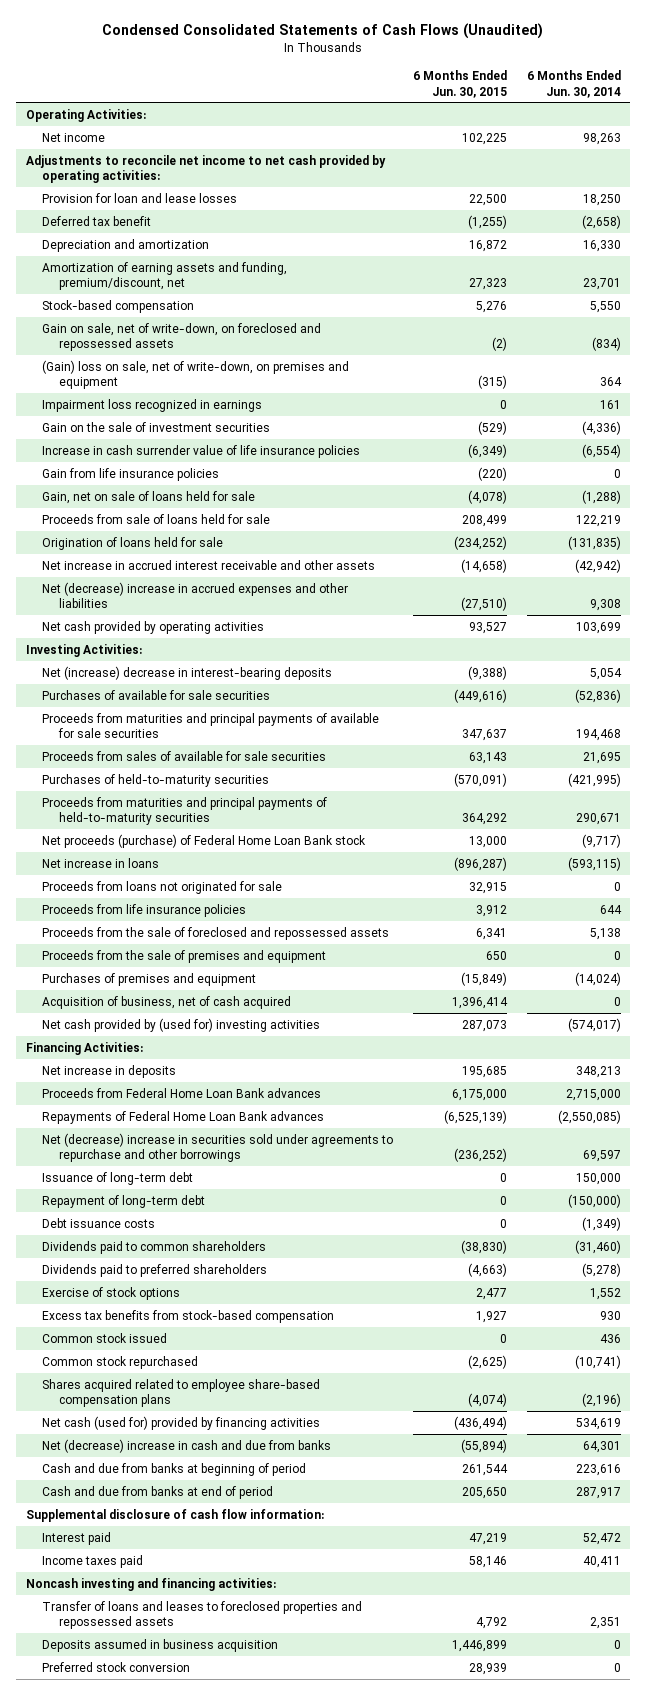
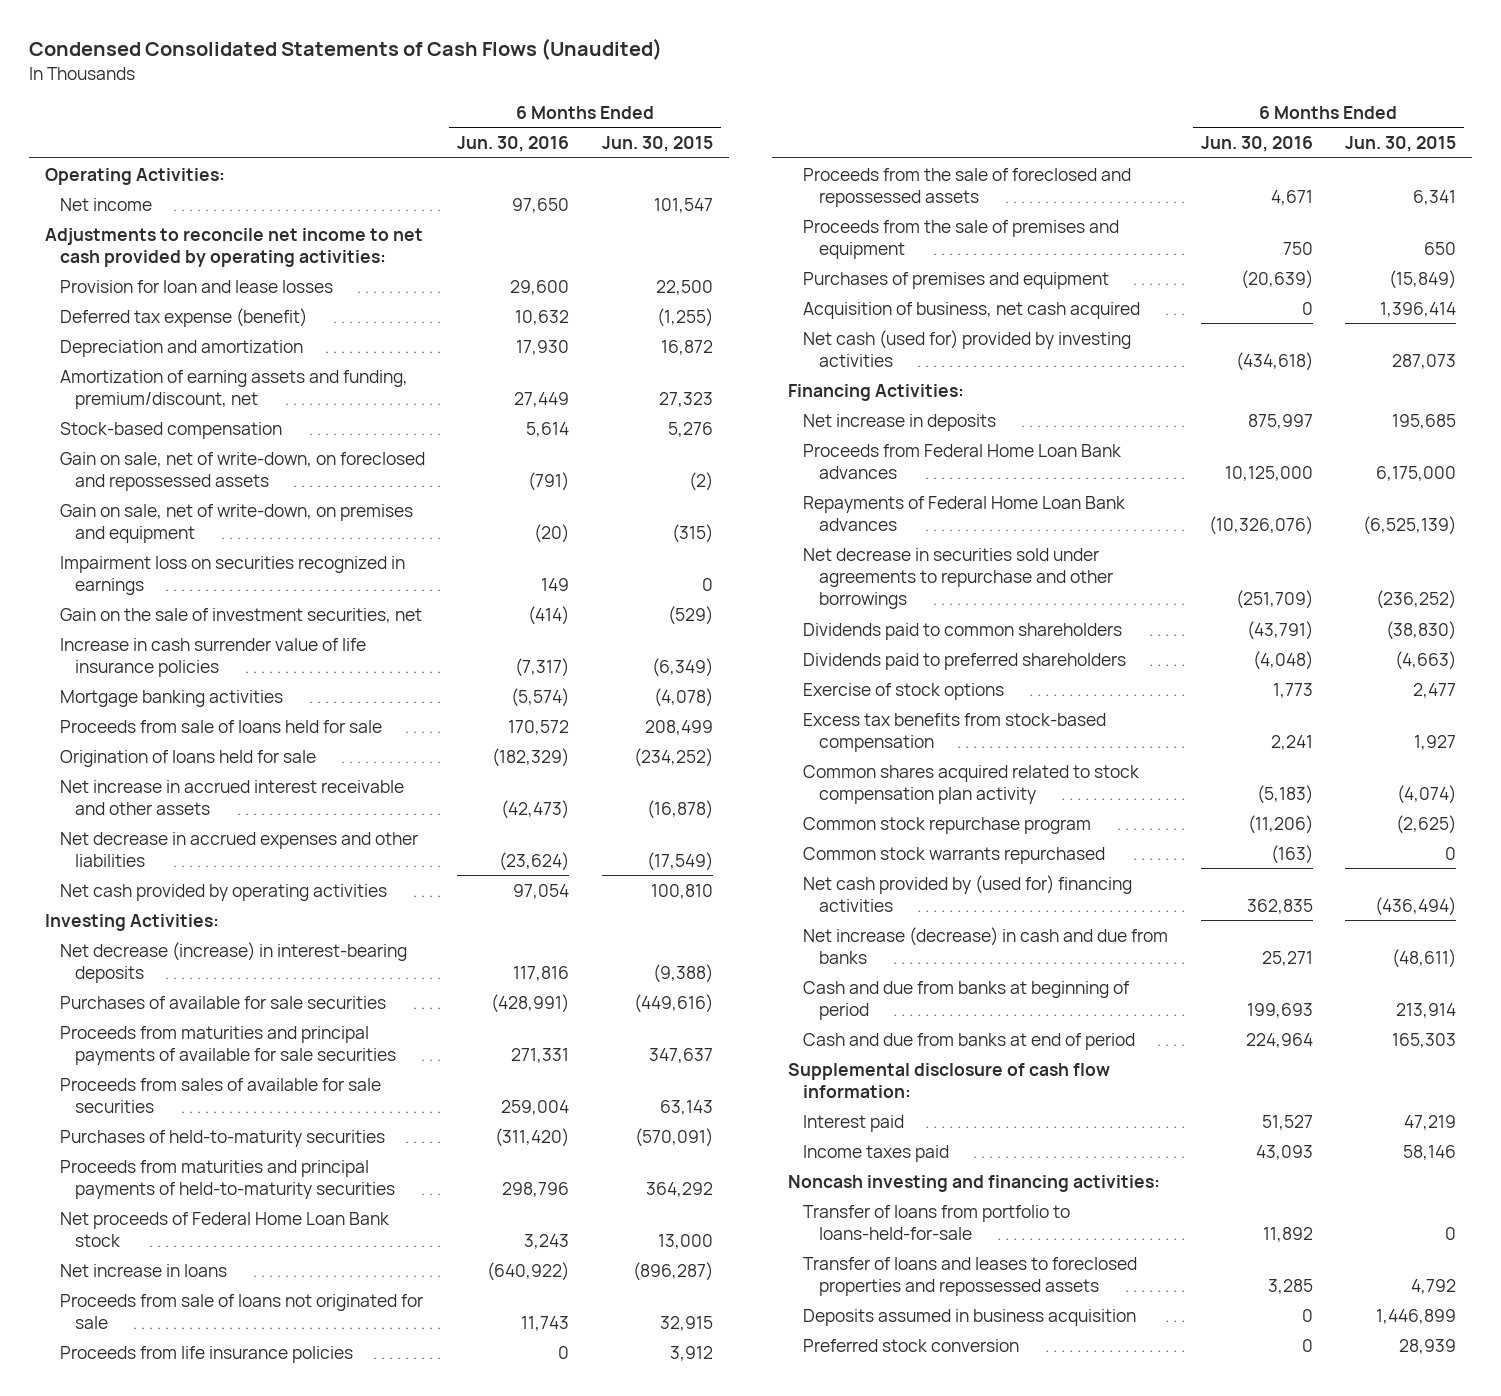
- | 6 Months Ended Jun. 30, 2015 | 6 Months Ended Jun. 30, 2014
+ | 6 Months Ended Jun. 30, 2016 | 6 Months Ended Jun. 30, 2015
- Net income | 102,225 | 98,263
+ Net income | 97,650 | 101,547
- Deferred tax benefit | (1,255) | (2,658)
+ Deferred tax expense (benefit) | 10,632 | (1,255)
- (Gain) loss on sale, net of write-down, on premises and equipment | (315) | 364
- Impairment loss recognized in earnings | 0 | 161
- Gain on the sale of investment securities | (529) | (4,336)
+ Gain on sale, net of write-down, on premises and equipment | (20) | (315)
+ Impairment loss on securities recognized in earnings | 149 | 0
+ Gain on the sale of investment securities, net | (414) | (529)
- Gain from life insurance policies | (220) | 0
- Gain, net on sale of loans held for sale | (4,078) | (1,288)
+ Mortgage banking activities | (5,574) | (4,078)
- Net increase in accrued interest receivable and other assets | (14,658) | (42,942)
- Net (decrease) increase in accrued expenses and other liabilities | (27,510) | 9,308
- Net cash provided by operating activities | 93,527 | 103,699
+ Net increase in accrued interest receivable and other assets | (42,473) | (16,878)
+ Net decrease in accrued expenses and other liabilities | (23,624) | (17,549)
+ Net cash provided by operating activities | 97,054 | 100,810
- Net (increase) decrease in interest-bearing deposits | (9,388) | 5,054
+ Net decrease (increase) in interest-bearing deposits | 117,816 | (9,388)
- Net proceeds (purchase) of Federal Home Loan Bank stock | 13,000 | (9,717)
+ Net proceeds of Federal Home Loan Bank stock | 3,243 | 13,000
- Proceeds from loans not originated for sale | 32,915 | 0
+ Proceeds from sale of loans not originated for sale | 11,743 | 32,915
- Acquisition of business, net of cash acquired | 1,396,414 | 0
- Net cash provided by (used for) investing activities | 287,073 | (574,017)
+ Acquisition of business, net cash acquired | 0 | 1,396,414
+ Net cash (used for) provided by investing activities | (434,618) | 287,073
- Net (decrease) increase in securities sold under agreements to repurchase and other borrowings | (236,252) | 69,597
- Issuance of long-term debt | 0 | 150,000
- Repayment of long-term debt | 0 | (150,000)
- Debt issuance costs | 0 | (1,349)
+ Net decrease in securities sold under agreements to repurchase and other borrowings | (251,709) | (236,252)
- Common stock issued | 0 | 436
- Common stock repurchased | (2,625) | (10,741)
- Shares acquired related to employee share-based compensation plans | (4,074) | (2,196)
- Net cash (used for) provided by financing activities | (436,494) | 534,619
- Net (decrease) increase in cash and due from banks | (55,894) | 64,301
- Cash and due from banks at beginning of period | 261,544 | 223,616
- Cash and due from banks at end of period | 205,650 | 287,917
+ Common shares acquired related to stock compensation plan activity | (5,183) | (4,074)
+ Common stock repurchase program | (11,206) | (2,625)
+ Common stock warrants repurchased | (163) | 0
+ Net cash provided by (used for) financing activities | 362,835 | (436,494)
+ Net increase (decrease) in cash and due from banks | 25,271 | (48,611)
+ Cash and due from banks at beginning of period | 199,693 | 213,914
+ Cash and due from banks at end of period | 224,964 | 165,303
+ Transfer of loans from portfolio to loans-held-for-sale | 11,892 | 0

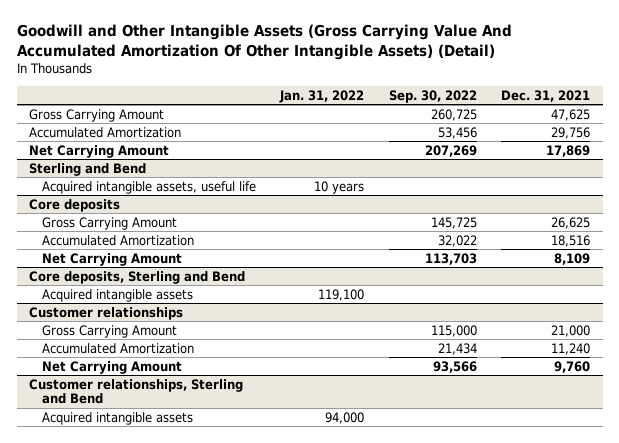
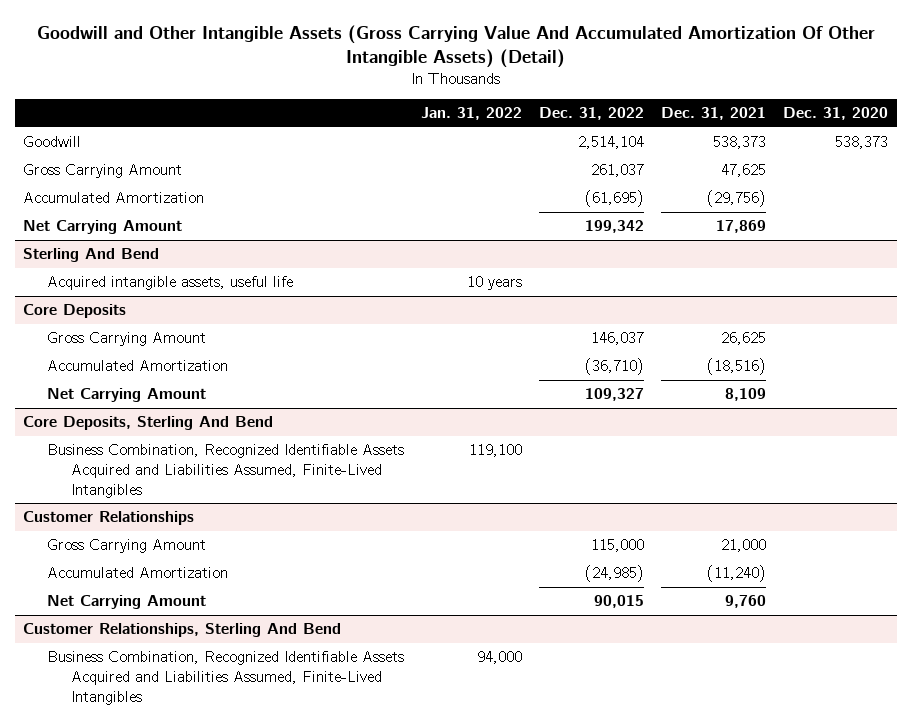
- | Jan. 31, 2022 | Sep. 30, 2022 | Dec. 31, 2021
+ | Jan. 31, 2022 | Dec. 31, 2022 | Dec. 31, 2021 | Dec. 31, 2020
+ Goodwill | | 2,514,104 | 538,373 | 538,373
- Accumulated Amortization | | 53,456 | 29,756
+ Accumulated Amortization | | (61,695) | (29,756) |
- Sterling and Bend
+ Sterling And Bend
- Core deposits
+ Core Deposits
- Accumulated Amortization | | 32,022 | 18,516
+ Accumulated Amortization | | (36,710) | (18,516) |
- Core deposits, Sterling and Bend
- Acquired intangible assets | 119,100 | |
- Customer relationships
+ Core Deposits, Sterling And Bend
+ Business Combination, Recognized Identifiable Assets Acquired and Liabilities Assumed, Finite-Lived Intangibles | 119,100 | | |
+ Customer Relationships
- Accumulated Amortization | | 21,434 | 11,240
+ Accumulated Amortization | | (24,985) | (11,240) |
- Customer relationships, Sterling and Bend
- Acquired intangible assets | 94,000 | |
+ Customer Relationships, Sterling And Bend
+ Business Combination, Recognized Identifiable Assets Acquired and Liabilities Assumed, Finite-Lived Intangibles | 94,000 | | |

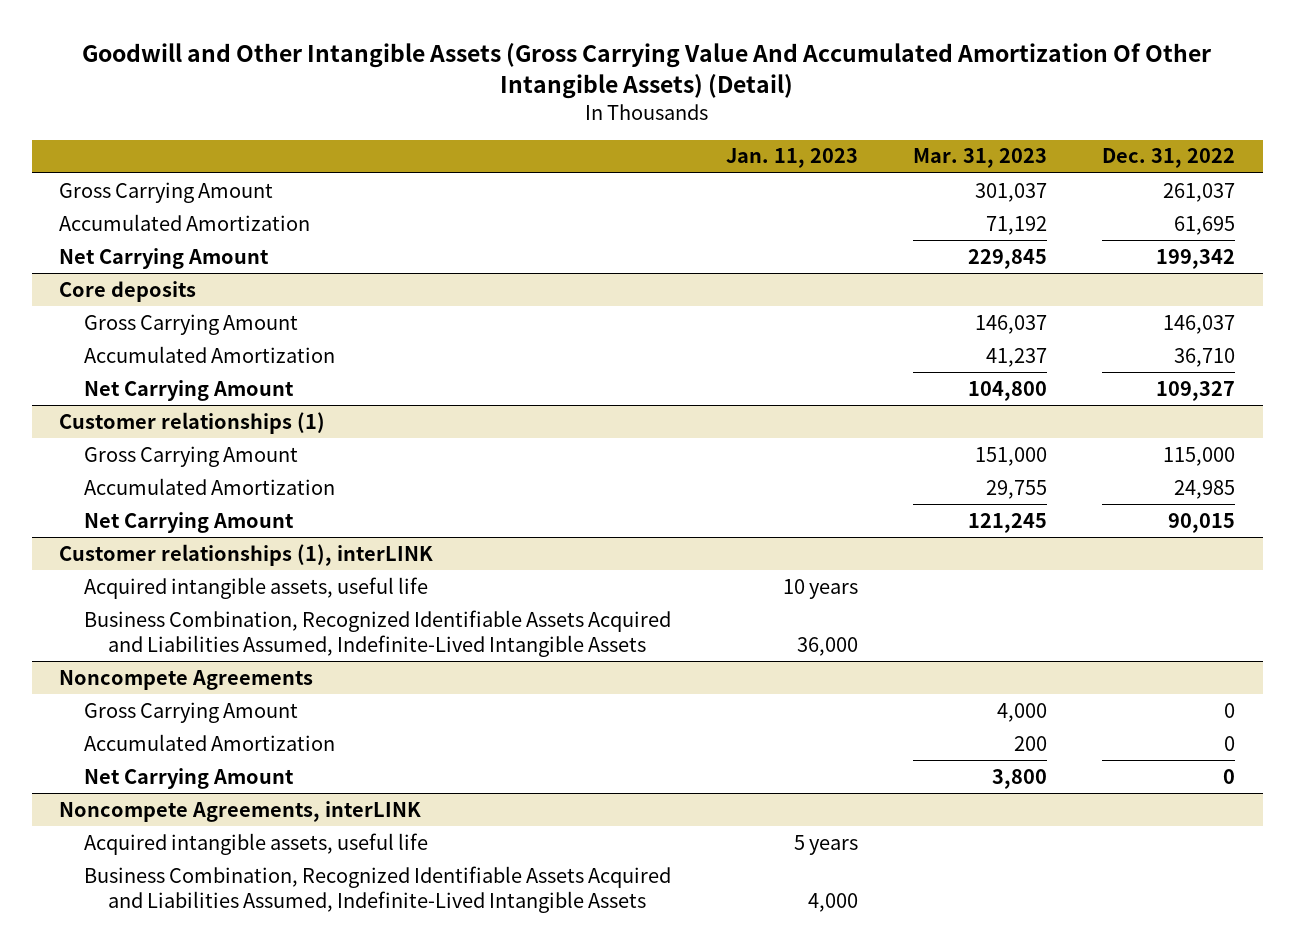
- | Jan. 31, 2022 | Dec. 31, 2022 | Dec. 31, 2021 | Dec. 31, 2020
+ | Jan. 11, 2023 | Mar. 31, 2023 | Dec. 31, 2022
- Goodwill | | 2,514,104 | 538,373 | 538,373
- Accumulated Amortization | | (61,695) | (29,756) |
+ Accumulated Amortization | | 71,192 | 61,695
- Sterling And Bend
- Acquired intangible assets, useful life | 10 years | | |
- Core Deposits
+ Core deposits
- Accumulated Amortization | | (36,710) | (18,516) |
+ Accumulated Amortization | | 41,237 | 36,710
- Core Deposits, Sterling And Bend
- Business Combination, Recognized Identifiable Assets Acquired and Liabilities Assumed, Finite-Lived Intangibles | 119,100 | | |
- Customer Relationships
+ Customer relationships (1)
- Accumulated Amortization | | (24,985) | (11,240) |
+ Accumulated Amortization | | 29,755 | 24,985
- Customer Relationships, Sterling And Bend
- Business Combination, Recognized Identifiable Assets Acquired and Liabilities Assumed, Finite-Lived Intangibles | 94,000 | | |
+ Customer relationships (1), interLINK
+ Acquired intangible assets, useful life | 10 years | |
+ Business Combination, Recognized Identifiable Assets Acquired and Liabilities Assumed, Indefinite-Lived Intangible Assets | 36,000 | |
+ Noncompete Agreements
+ Gross Carrying Amount | | 4,000 | 0
+ Accumulated Amortization | | 200 | 0
+ Net Carrying Amount | | 3,800 | 0
+ Noncompete Agreements, interLINK
+ Acquired intangible assets, useful life | 5 years | |
+ Business Combination, Recognized Identifiable Assets Acquired and Liabilities Assumed, Indefinite-Lived Intangible Assets | 4,000 | |

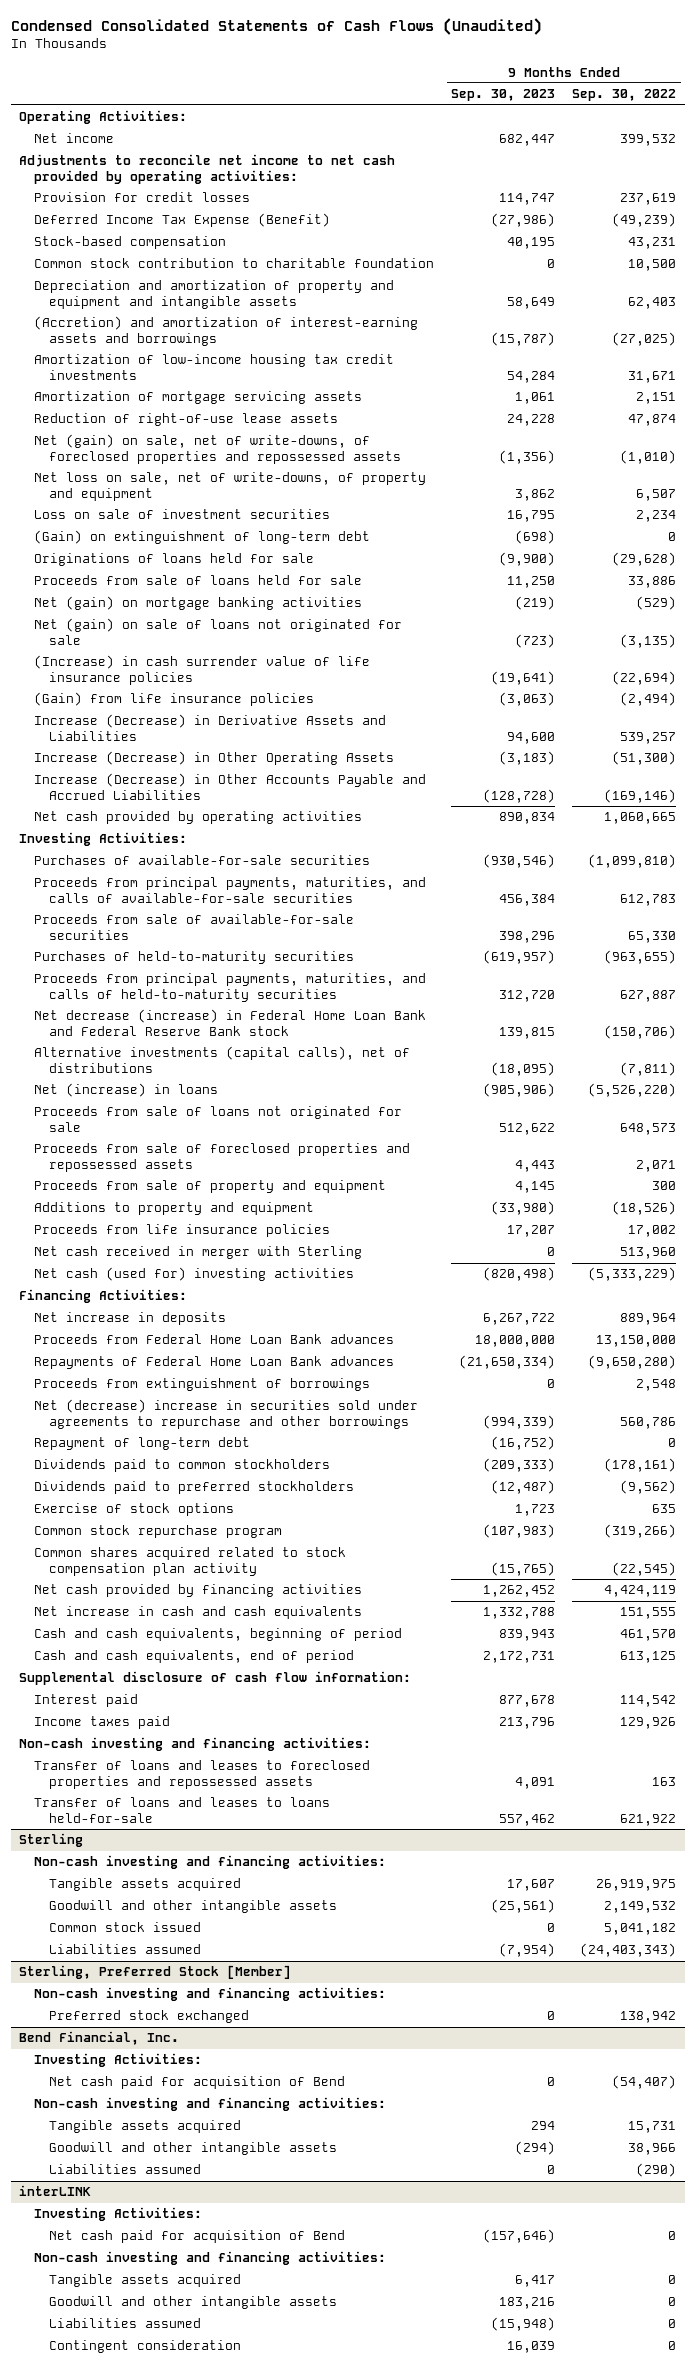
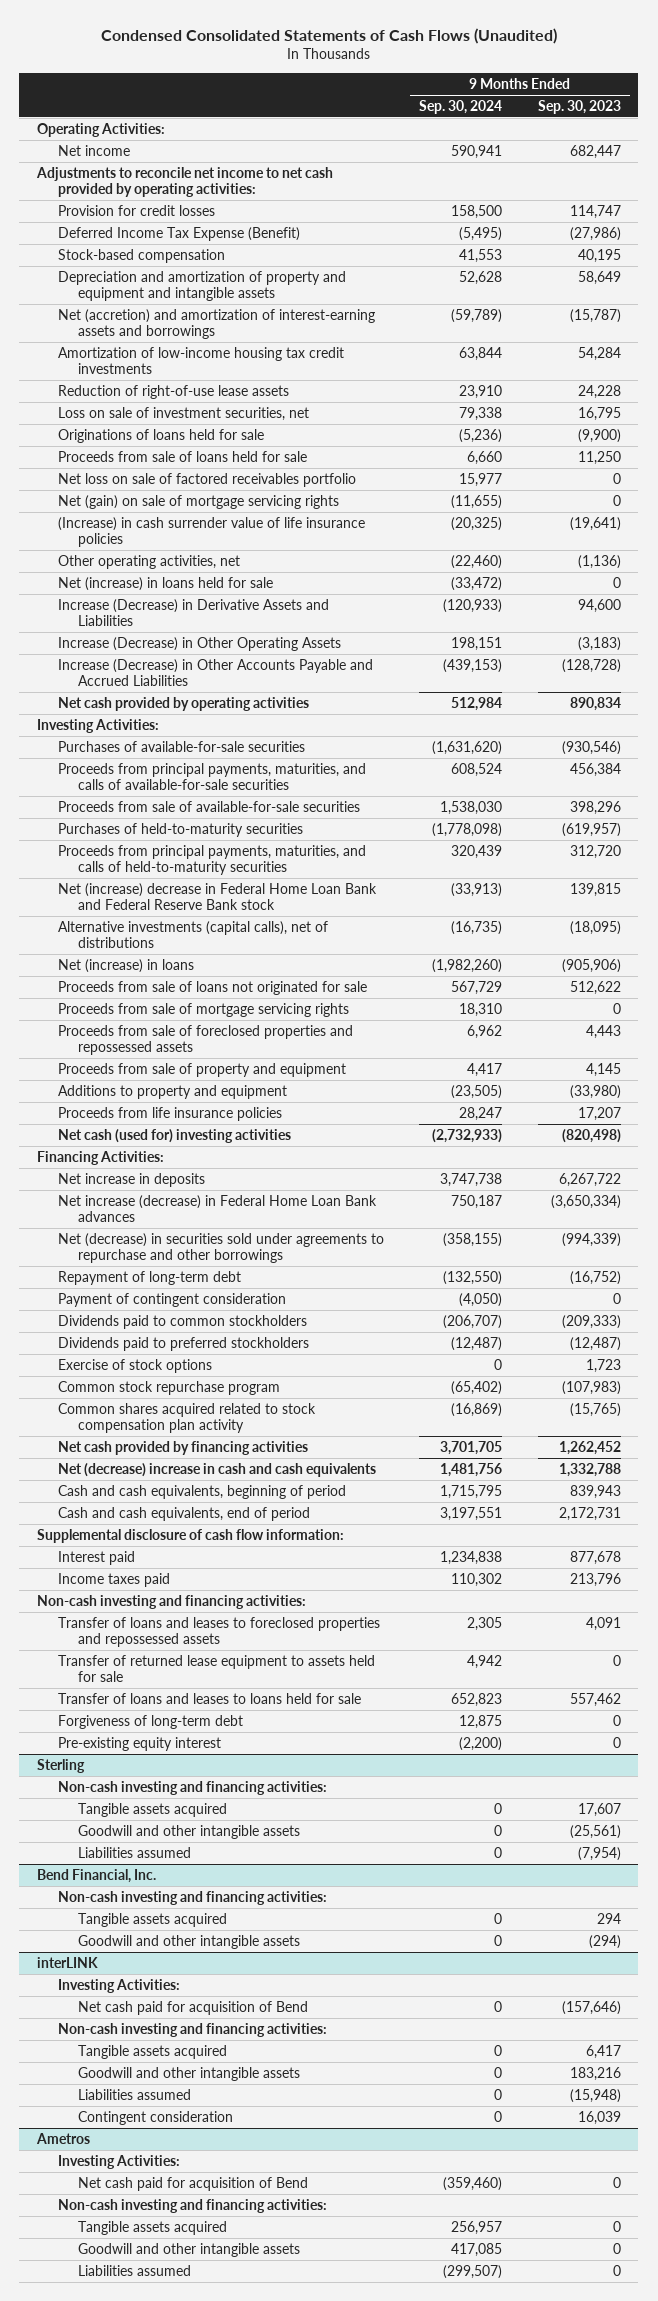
- | 9 Months Ended Sep. 30, 2023 | 9 Months Ended Sep. 30, 2022
+ | 9 Months Ended Sep. 30, 2024 | 9 Months Ended Sep. 30, 2023
- Common stock contribution to charitable foundation | 0 | 10,500
- (Accretion) and amortization of interest-earning assets and borrowings | (15,787) | (27,025)
+ Net (accretion) and amortization of interest-earning assets and borrowings | (59,789) | (15,787)
- Amortization of mortgage servicing assets | 1,061 | 2,151
- Net (gain) on sale, net of write-downs, of foreclosed properties and repossessed assets | (1,356) | (1,010)
- Net loss on sale, net of write-downs, of property and equipment | 3,862 | 6,507
- Loss on sale of investment securities | 16,795 | 2,234
- (Gain) on extinguishment of long-term debt | (698) | 0
+ Loss on sale of investment securities, net | 79,338 | 16,795
- Net (gain) on mortgage banking activities | (219) | (529)
- Net (gain) on sale of loans not originated for sale | (723) | (3,135)
+ Net loss on sale of factored receivables portfolio | 15,977 | 0
+ Net (gain) on sale of mortgage servicing rights | (11,655) | 0
- (Gain) from life insurance policies | (3,063) | (2,494)
+ Other operating activities, net | (22,460) | (1,136)
+ Net (increase) in loans held for sale | (33,472) | 0
- Net decrease (increase) in Federal Home Loan Bank and Federal Reserve Bank stock | 139,815 | (150,706)
+ Net (increase) decrease in Federal Home Loan Bank and Federal Reserve Bank stock | (33,913) | 139,815
+ Proceeds from sale of mortgage servicing rights | 18,310 | 0
- Net cash received in merger with Sterling | 0 | 513,960
- Proceeds from Federal Home Loan Bank advances | 18,000,000 | 13,150,000
- Repayments of Federal Home Loan Bank advances | (21,650,334) | (9,650,280)
- Proceeds from extinguishment of borrowings | 0 | 2,548
- Net (decrease) increase in securities sold under agreements to repurchase and other borrowings | (994,339) | 560,786
+ Net increase (decrease) in Federal Home Loan Bank advances | 750,187 | (3,650,334)
+ Net (decrease) in securities sold under agreements to repurchase and other borrowings | (358,155) | (994,339)
+ Payment of contingent consideration | (4,050) | 0
- Net increase in cash and cash equivalents | 1,332,788 | 151,555
+ Net (decrease) increase in cash and cash equivalents | 1,481,756 | 1,332,788
- Transfer of loans and leases to loans held-for-sale | 557,462 | 621,922
+ Transfer of returned lease equipment to assets held for sale | 4,942 | 0
+ Transfer of loans and leases to loans held for sale | 652,823 | 557,462
+ Forgiveness of long-term debt | 12,875 | 0
+ Pre-existing equity interest | (2,200) | 0
@ Sterling
- Common stock issued | 0 | 5,041,182
- Sterling, Preferred Stock [Member]
- Non-cash investing and financing activities:
- Preferred stock exchanged | 0 | 138,942
@ Bend Financial, Inc.
- Investing Activities:
- Net cash paid for acquisition of Bend | 0 | (54,407)
- Liabilities assumed | 0 | (290)
+ Ametros
+ Investing Activities:
+ Net cash paid for acquisition of Bend | (359,460) | 0
+ Non-cash investing and financing activities:
+ Tangible assets acquired | 256,957 | 0
+ Goodwill and other intangible assets | 417,085 | 0
+ Liabilities assumed | (299,507) | 0

